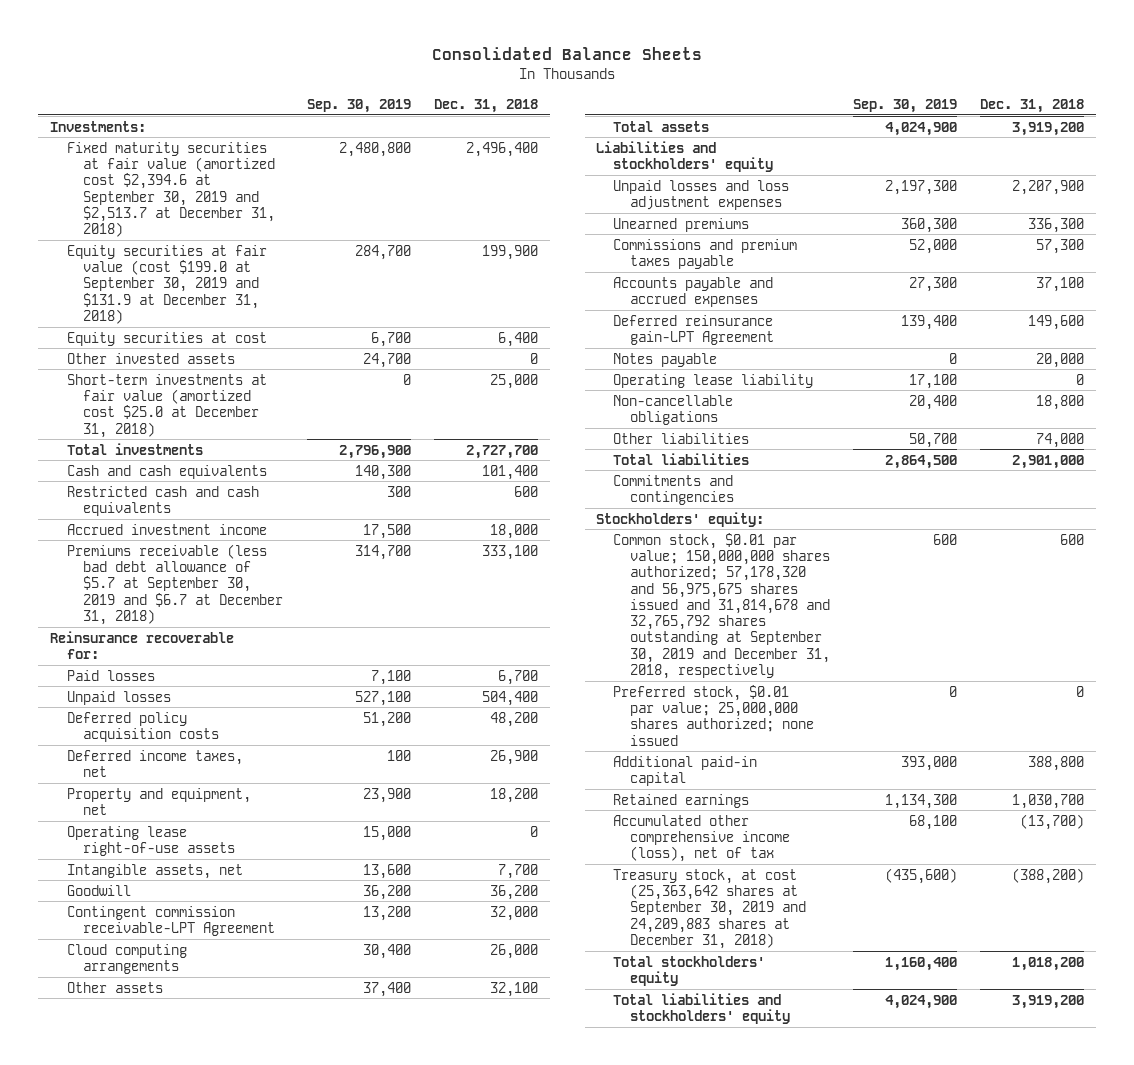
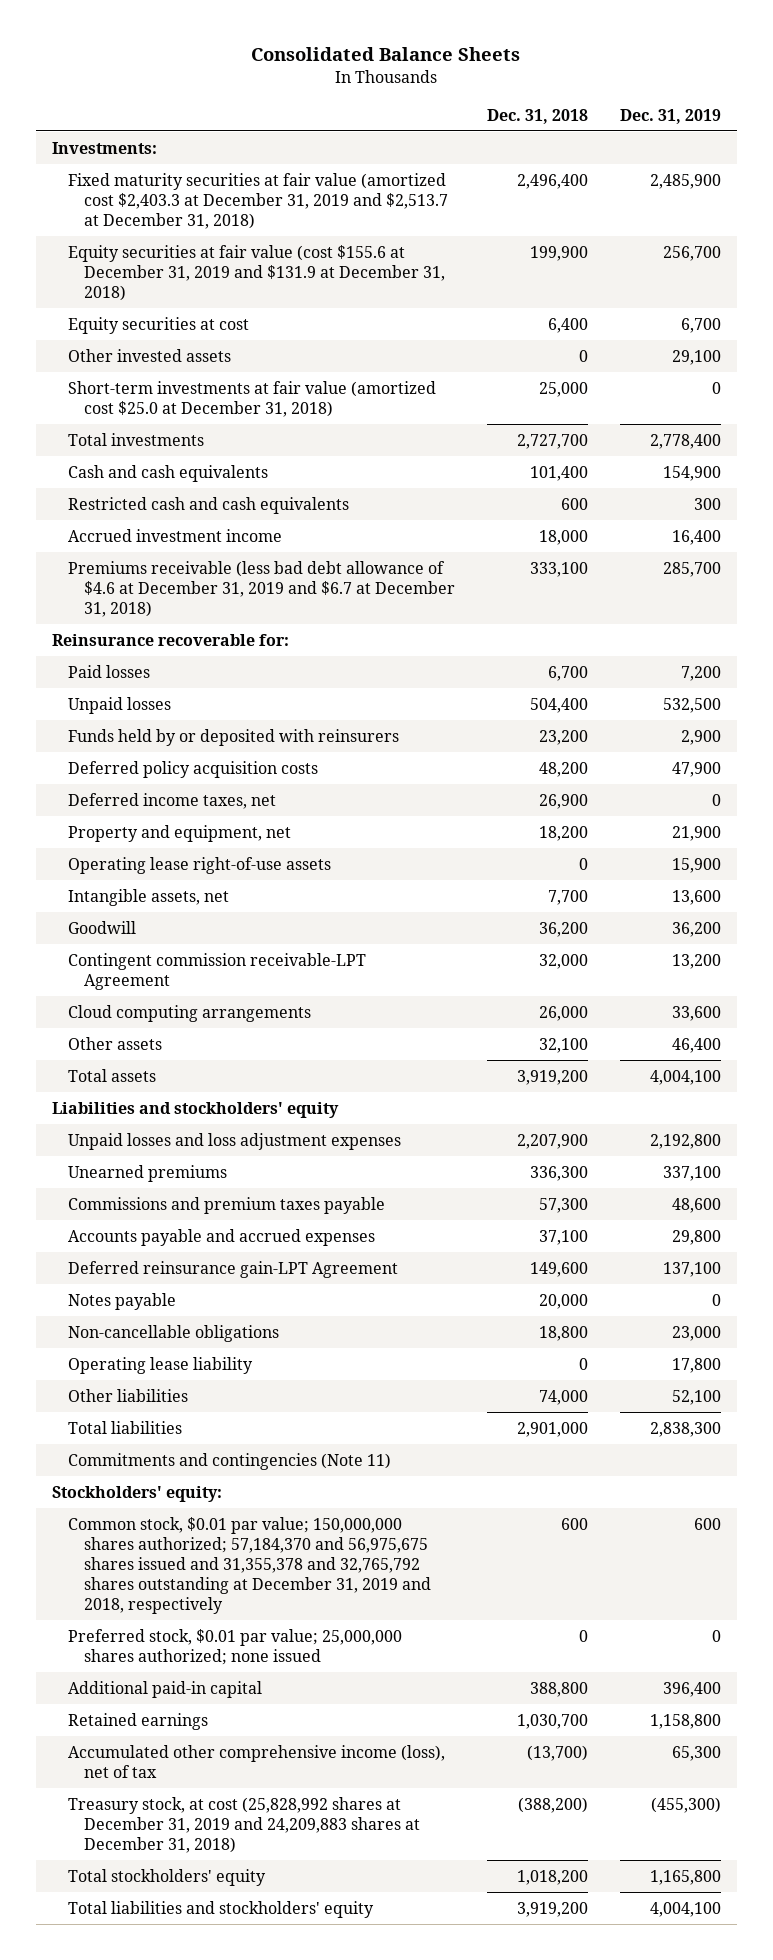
- | Sep. 30, 2019 | Dec. 31, 2018
+ | Dec. 31, 2018 | Dec. 31, 2019
- Fixed maturity securities at fair value (amortized cost $2,394.6 at September 30, 2019 and $2,513.7 at December 31, 2018) | 2,480,800 | 2,496,400
- Equity securities at fair value (cost $199.0 at September 30, 2019 and $131.9 at December 31, 2018) | 284,700 | 199,900
+ Fixed maturity securities at fair value (amortized cost $2,403.3 at December 31, 2019 and $2,513.7 at December 31, 2018) | 2,496,400 | 2,485,900
+ Equity securities at fair value (cost $155.6 at December 31, 2019 and $131.9 at December 31, 2018) | 199,900 | 256,700
- Premiums receivable (less bad debt allowance of $5.7 at September 30, 2019 and $6.7 at December 31, 2018) | 314,700 | 333,100
+ Premiums receivable (less bad debt allowance of $4.6 at December 31, 2019 and $6.7 at December 31, 2018) | 333,100 | 285,700
+ Funds held by or deposited with reinsurers | 23,200 | 2,900
moved down: Operating lease liability | 0 | 17,800
- Commitments and contingencies
+ Commitments and contingencies (Note 11)
- Common stock, $0.01 par value; 150,000,000 shares authorized; 57,178,320 and 56,975,675 shares issued and 31,814,678 and 32,765,792 shares outstanding at September 30, 2019 and December 31, 2018, respectively | 600 | 600
+ Common stock, $0.01 par value; 150,000,000 shares authorized; 57,184,370 and 56,975,675 shares issued and 31,355,378 and 32,765,792 shares outstanding at December 31, 2019 and 2018, respectively | 600 | 600
- Treasury stock, at cost (25,363,642 shares at September 30, 2019 and 24,209,883 shares at December 31, 2018) | (435,600) | (388,200)
+ Treasury stock, at cost (25,828,992 shares at December 31, 2019 and 24,209,883 shares at December 31, 2018) | (388,200) | (455,300)

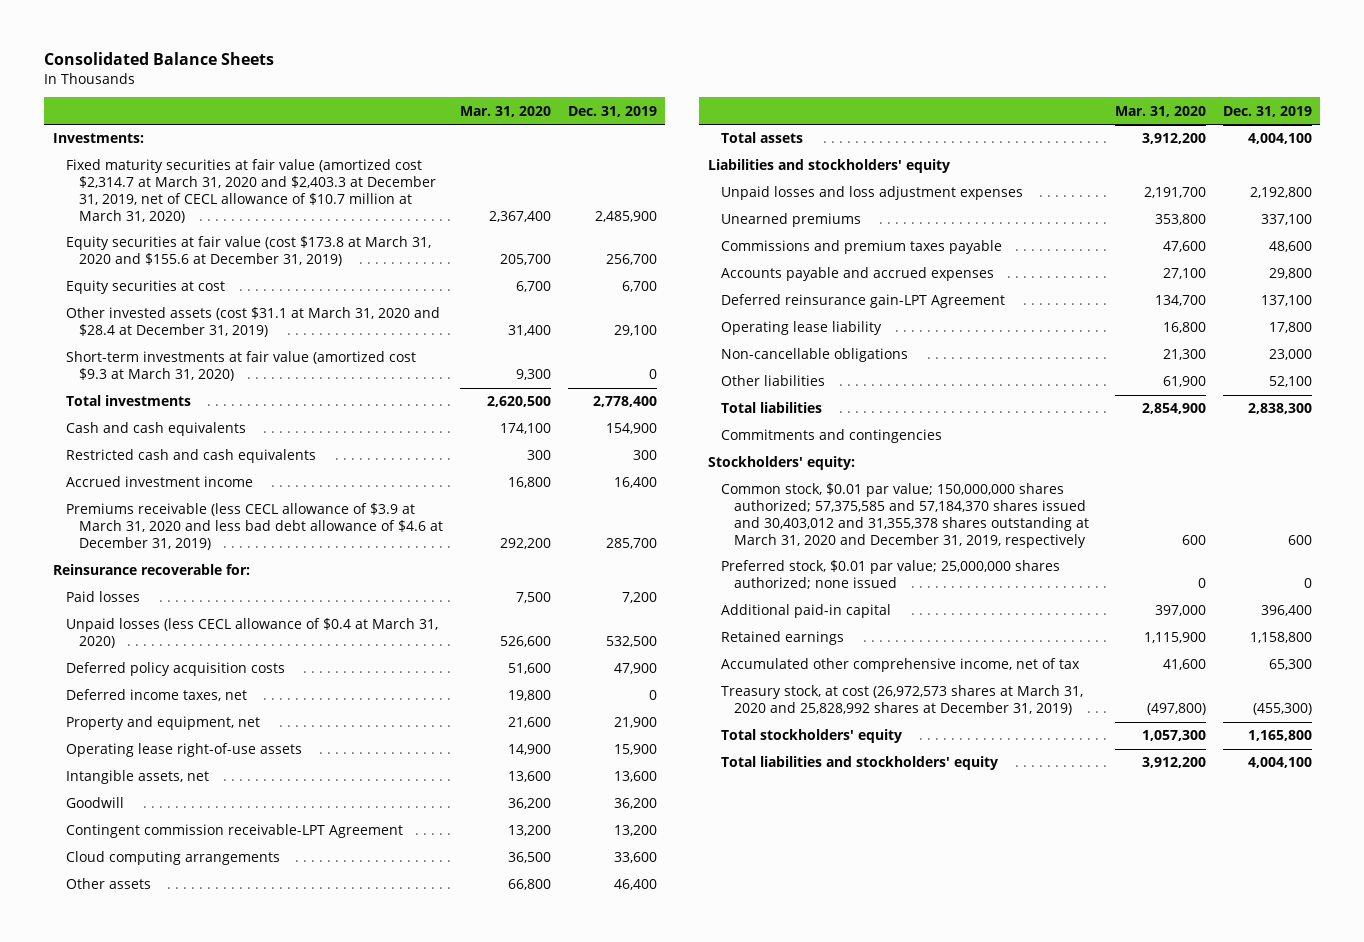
- | Dec. 31, 2018 | Dec. 31, 2019
+ | Mar. 31, 2020 | Dec. 31, 2019
- Fixed maturity securities at fair value (amortized cost $2,403.3 at December 31, 2019 and $2,513.7 at December 31, 2018) | 2,496,400 | 2,485,900
- Equity securities at fair value (cost $155.6 at December 31, 2019 and $131.9 at December 31, 2018) | 199,900 | 256,700
+ Fixed maturity securities at fair value (amortized cost $2,314.7 at March 31, 2020 and $2,403.3 at December 31, 2019, net of CECL allowance of $10.7 million at March 31, 2020) | 2,367,400 | 2,485,900
+ Equity securities at fair value (cost $173.8 at March 31, 2020 and $155.6 at December 31, 2019) | 205,700 | 256,700
- Other invested assets | 0 | 29,100
- Short-term investments at fair value (amortized cost $25.0 at December 31, 2018) | 25,000 | 0
+ Other invested assets (cost $31.1 at March 31, 2020 and $28.4 at December 31, 2019) | 31,400 | 29,100
+ Short-term investments at fair value (amortized cost $9.3 at March 31, 2020) | 9,300 | 0
- Premiums receivable (less bad debt allowance of $4.6 at December 31, 2019 and $6.7 at December 31, 2018) | 333,100 | 285,700
+ Premiums receivable (less CECL allowance of $3.9 at March 31, 2020 and less bad debt allowance of $4.6 at December 31, 2019) | 292,200 | 285,700
- Unpaid losses | 504,400 | 532,500
- Funds held by or deposited with reinsurers | 23,200 | 2,900
+ Unpaid losses (less CECL allowance of $0.4 at March 31, 2020) | 526,600 | 532,500
- Notes payable | 20,000 | 0
moved down: Non-cancellable obligations | 21,300 | 23,000
- Commitments and contingencies (Note 11)
+ Commitments and contingencies
- Common stock, $0.01 par value; 150,000,000 shares authorized; 57,184,370 and 56,975,675 shares issued and 31,355,378 and 32,765,792 shares outstanding at December 31, 2019 and 2018, respectively | 600 | 600
+ Common stock, $0.01 par value; 150,000,000 shares authorized; 57,375,585 and 57,184,370 shares issued and 30,403,012 and 31,355,378 shares outstanding at March 31, 2020 and December 31, 2019, respectively | 600 | 600
- Accumulated other comprehensive income (loss), net of tax | (13,700) | 65,300
- Treasury stock, at cost (25,828,992 shares at December 31, 2019 and 24,209,883 shares at December 31, 2018) | (388,200) | (455,300)
+ Accumulated other comprehensive income, net of tax | 41,600 | 65,300
+ Treasury stock, at cost (26,972,573 shares at March 31, 2020 and 25,828,992 shares at December 31, 2019) | (497,800) | (455,300)

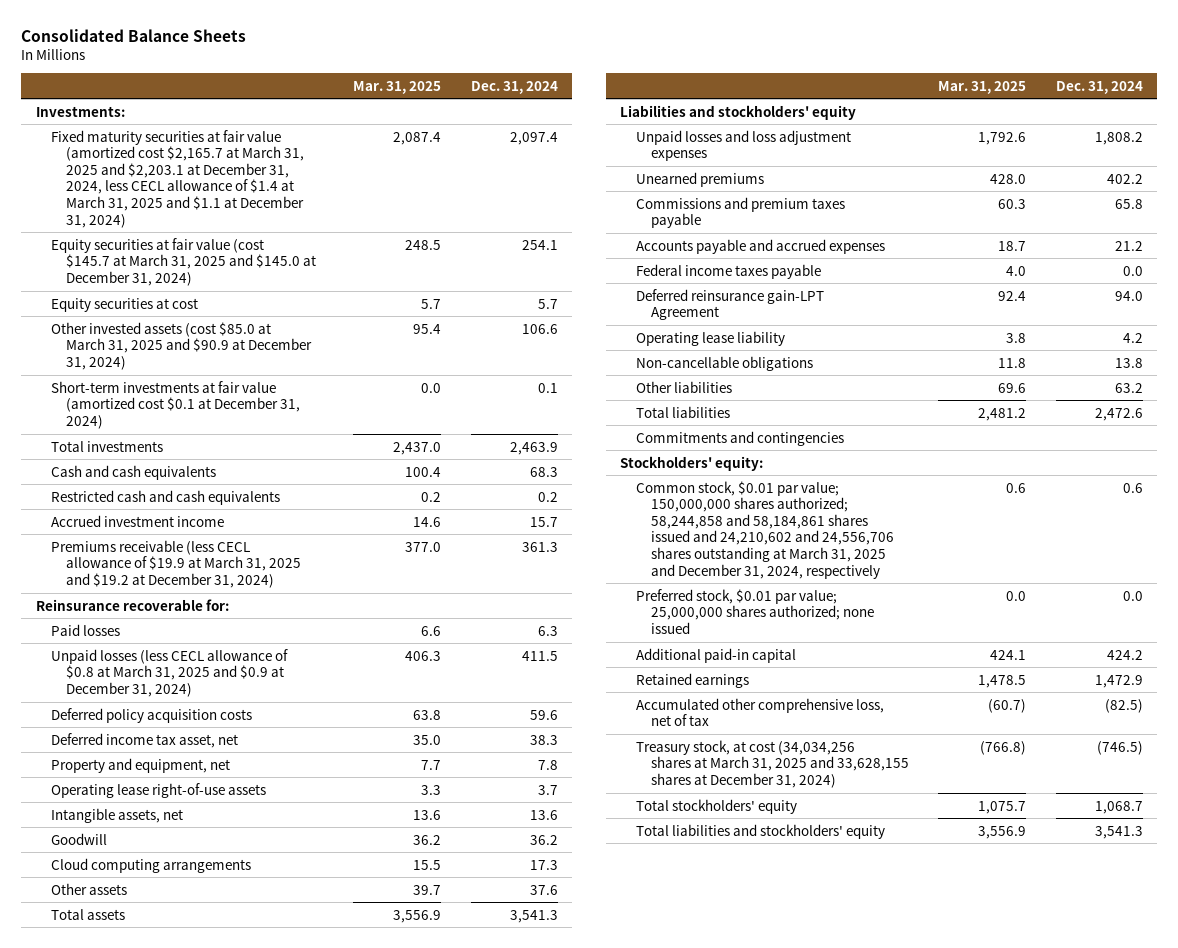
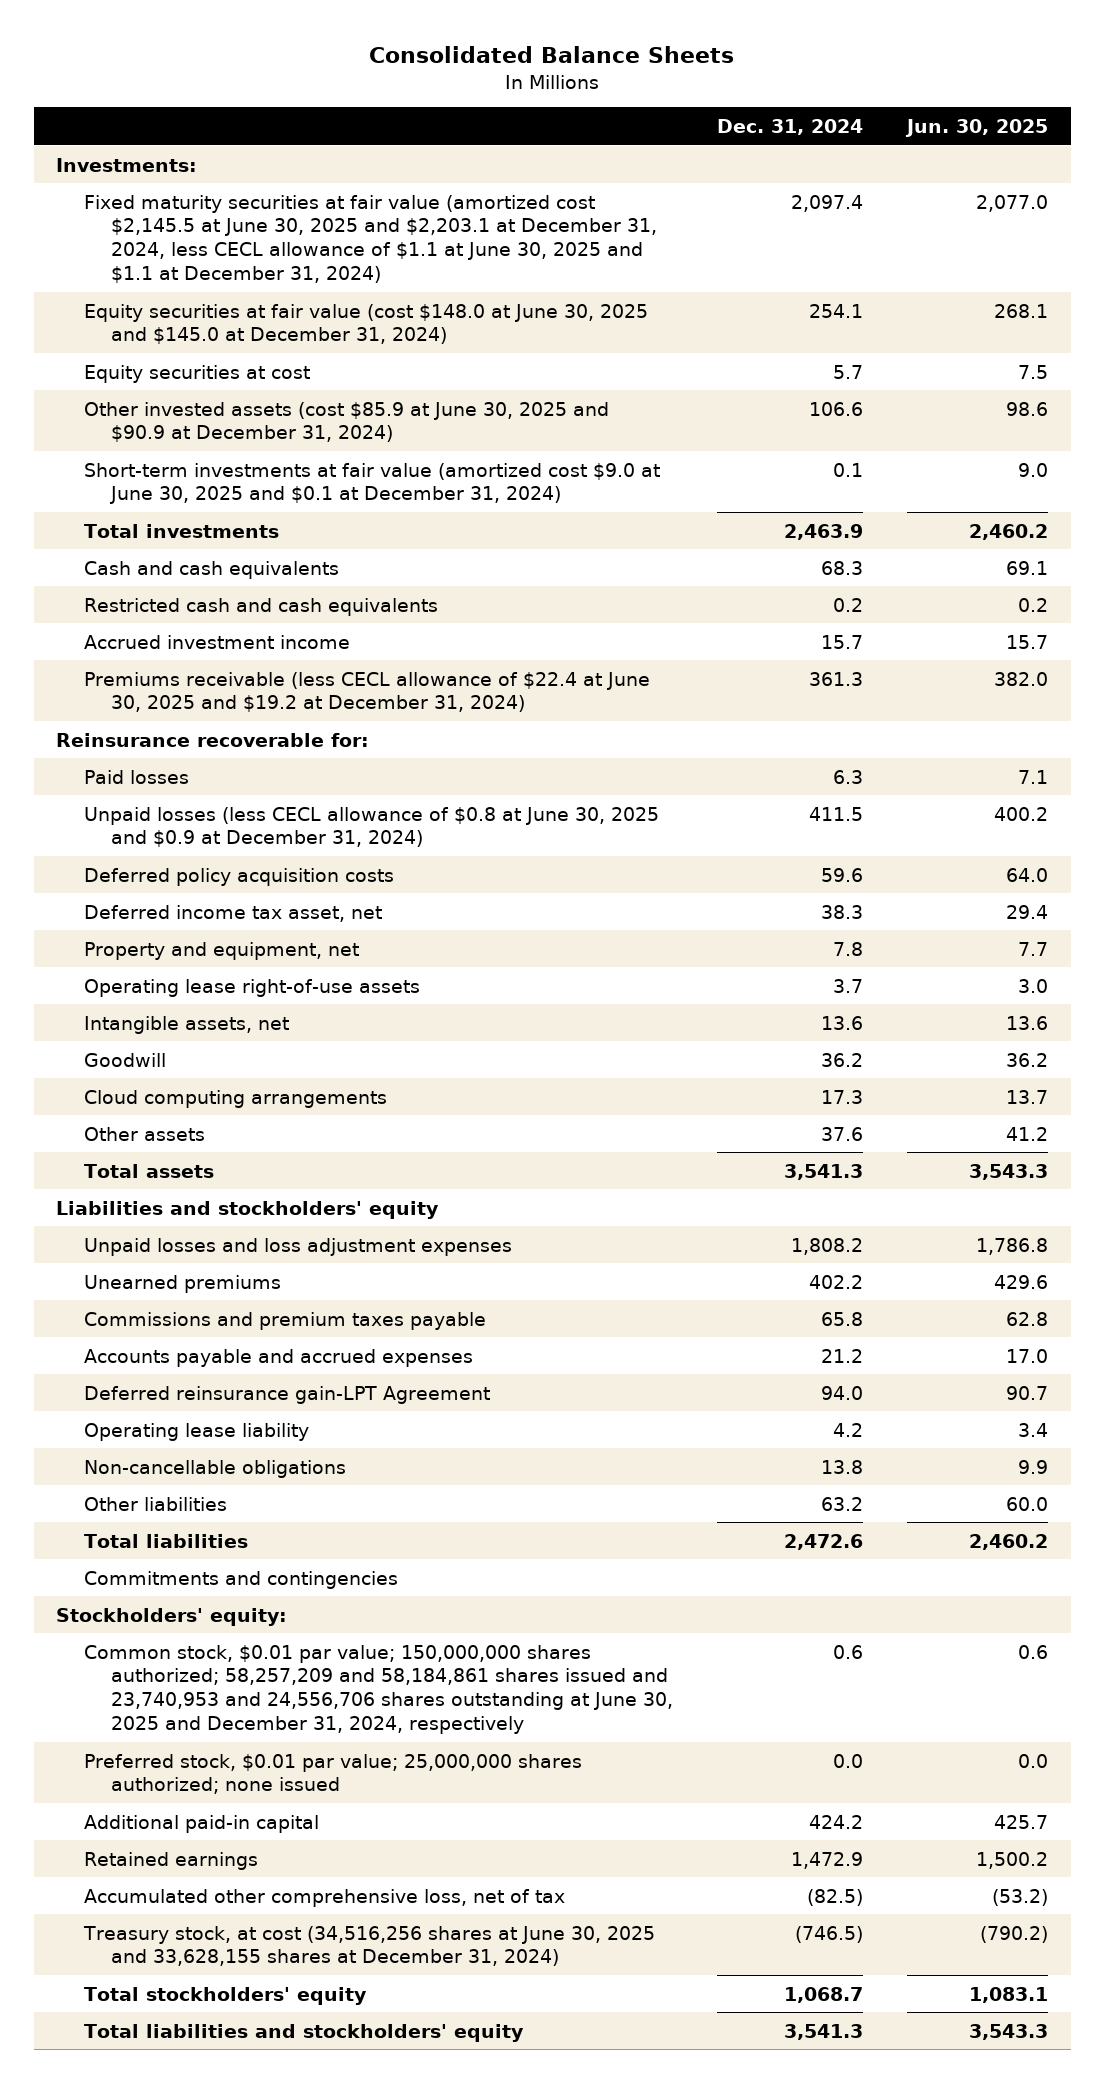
- | Mar. 31, 2025 | Dec. 31, 2024
+ | Dec. 31, 2024 | Jun. 30, 2025
- Fixed maturity securities at fair value (amortized cost $2,165.7 at March 31, 2025 and $2,203.1 at December 31, 2024, less CECL allowance of $1.4 at March 31, 2025 and $1.1 at December 31, 2024) | 2,087.4 | 2,097.4
- Equity securities at fair value (cost $145.7 at March 31, 2025 and $145.0 at December 31, 2024) | 248.5 | 254.1
+ Fixed maturity securities at fair value (amortized cost $2,145.5 at June 30, 2025 and $2,203.1 at December 31, 2024, less CECL allowance of $1.1 at June 30, 2025 and $1.1 at December 31, 2024) | 2,097.4 | 2,077.0
+ Equity securities at fair value (cost $148.0 at June 30, 2025 and $145.0 at December 31, 2024) | 254.1 | 268.1
- Other invested assets (cost $85.0 at March 31, 2025 and $90.9 at December 31, 2024) | 95.4 | 106.6
- Short-term investments at fair value (amortized cost $0.1 at December 31, 2024) | 0.0 | 0.1
+ Other invested assets (cost $85.9 at June 30, 2025 and $90.9 at December 31, 2024) | 106.6 | 98.6
+ Short-term investments at fair value (amortized cost $9.0 at June 30, 2025 and $0.1 at December 31, 2024) | 0.1 | 9.0
- Premiums receivable (less CECL allowance of $19.9 at March 31, 2025 and $19.2 at December 31, 2024) | 377.0 | 361.3
+ Premiums receivable (less CECL allowance of $22.4 at June 30, 2025 and $19.2 at December 31, 2024) | 361.3 | 382.0
- Unpaid losses (less CECL allowance of $0.8 at March 31, 2025 and $0.9 at December 31, 2024) | 406.3 | 411.5
+ Unpaid losses (less CECL allowance of $0.8 at June 30, 2025 and $0.9 at December 31, 2024) | 411.5 | 400.2
- Federal income taxes payable | 4.0 | 0.0
- Common stock, $0.01 par value; 150,000,000 shares authorized; 58,244,858 and 58,184,861 shares issued and 24,210,602 and 24,556,706 shares outstanding at March 31, 2025 and December 31, 2024, respectively | 0.6 | 0.6
+ Common stock, $0.01 par value; 150,000,000 shares authorized; 58,257,209 and 58,184,861 shares issued and 23,740,953 and 24,556,706 shares outstanding at June 30, 2025 and December 31, 2024, respectively | 0.6 | 0.6
- Treasury stock, at cost (34,034,256 shares at March 31, 2025 and 33,628,155 shares at December 31, 2024) | (766.8) | (746.5)
+ Treasury stock, at cost (34,516,256 shares at June 30, 2025 and 33,628,155 shares at December 31, 2024) | (746.5) | (790.2)

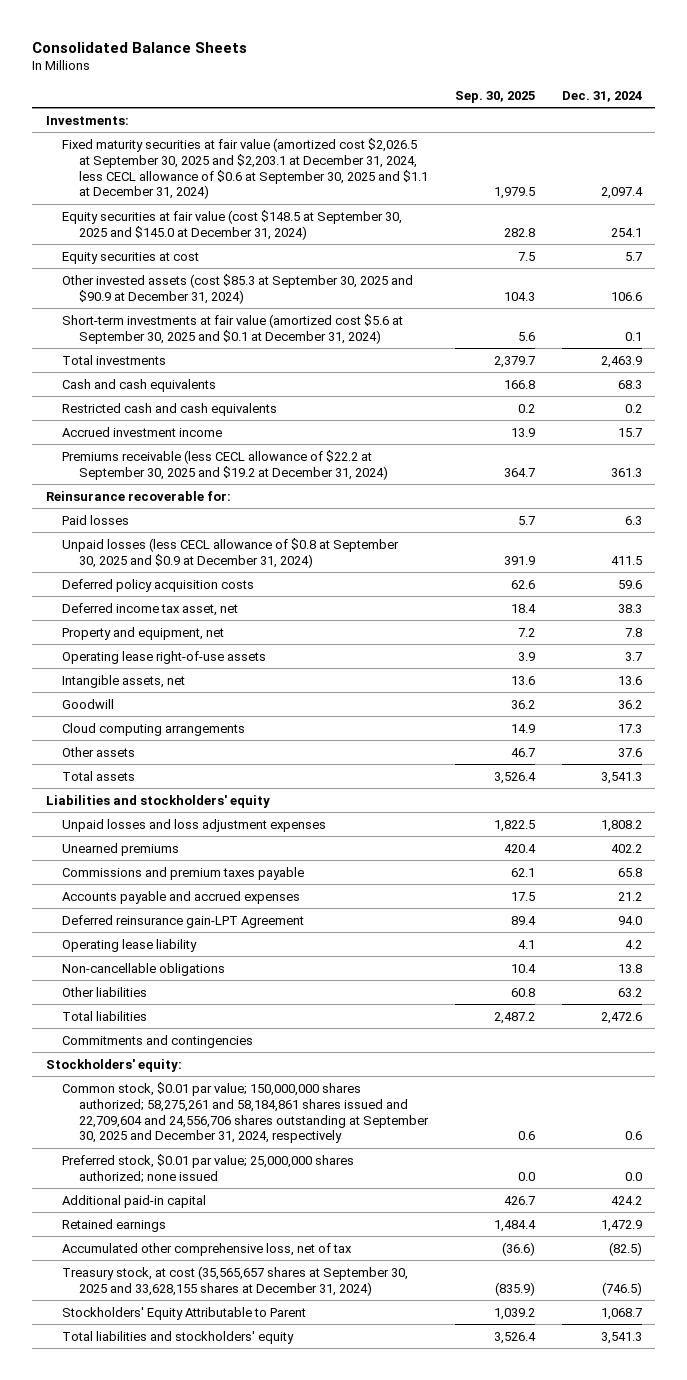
- | Dec. 31, 2024 | Jun. 30, 2025
+ | Sep. 30, 2025 | Dec. 31, 2024
- Fixed maturity securities at fair value (amortized cost $2,145.5 at June 30, 2025 and $2,203.1 at December 31, 2024, less CECL allowance of $1.1 at June 30, 2025 and $1.1 at December 31, 2024) | 2,097.4 | 2,077.0
- Equity securities at fair value (cost $148.0 at June 30, 2025 and $145.0 at December 31, 2024) | 254.1 | 268.1
+ Fixed maturity securities at fair value (amortized cost $2,026.5 at September 30, 2025 and $2,203.1 at December 31, 2024, less CECL allowance of $0.6 at September 30, 2025 and $1.1 at December 31, 2024) | 1,979.5 | 2,097.4
+ Equity securities at fair value (cost $148.5 at September 30, 2025 and $145.0 at December 31, 2024) | 282.8 | 254.1
- Other invested assets (cost $85.9 at June 30, 2025 and $90.9 at December 31, 2024) | 106.6 | 98.6
- Short-term investments at fair value (amortized cost $9.0 at June 30, 2025 and $0.1 at December 31, 2024) | 0.1 | 9.0
+ Other invested assets (cost $85.3 at September 30, 2025 and $90.9 at December 31, 2024) | 104.3 | 106.6
+ Short-term investments at fair value (amortized cost $5.6 at September 30, 2025 and $0.1 at December 31, 2024) | 5.6 | 0.1
- Premiums receivable (less CECL allowance of $22.4 at June 30, 2025 and $19.2 at December 31, 2024) | 361.3 | 382.0
+ Premiums receivable (less CECL allowance of $22.2 at September 30, 2025 and $19.2 at December 31, 2024) | 364.7 | 361.3
- Unpaid losses (less CECL allowance of $0.8 at June 30, 2025 and $0.9 at December 31, 2024) | 411.5 | 400.2
+ Unpaid losses (less CECL allowance of $0.8 at September 30, 2025 and $0.9 at December 31, 2024) | 391.9 | 411.5
- Common stock, $0.01 par value; 150,000,000 shares authorized; 58,257,209 and 58,184,861 shares issued and 23,740,953 and 24,556,706 shares outstanding at June 30, 2025 and December 31, 2024, respectively | 0.6 | 0.6
+ Common stock, $0.01 par value; 150,000,000 shares authorized; 58,275,261 and 58,184,861 shares issued and 22,709,604 and 24,556,706 shares outstanding at September 30, 2025 and December 31, 2024, respectively | 0.6 | 0.6
- Treasury stock, at cost (34,516,256 shares at June 30, 2025 and 33,628,155 shares at December 31, 2024) | (746.5) | (790.2)
- Total stockholders' equity | 1,068.7 | 1,083.1
+ Treasury stock, at cost (35,565,657 shares at September 30, 2025 and 33,628,155 shares at December 31, 2024) | (835.9) | (746.5)
+ Stockholders' Equity Attributable to Parent | 1,039.2 | 1,068.7

